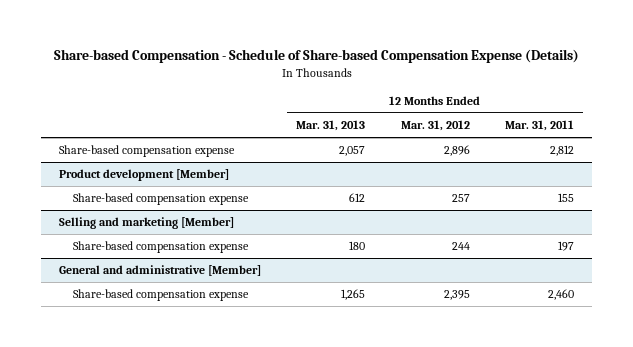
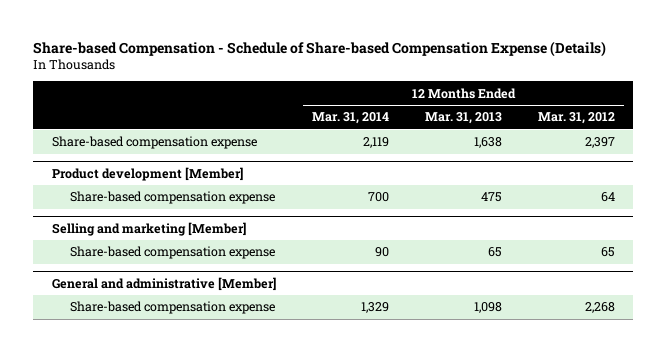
- | 12 Months Ended Mar. 31, 2013 | 12 Months Ended Mar. 31, 2012 | 12 Months Ended Mar. 31, 2011
+ | 12 Months Ended Mar. 31, 2014 | 12 Months Ended Mar. 31, 2013 | 12 Months Ended Mar. 31, 2012
- Share-based compensation expense | 2,057 | 2,896 | 2,812
+ Share-based compensation expense | 2,119 | 1,638 | 2,397
@ Product development [Member]
- Share-based compensation expense | 612 | 257 | 155
+ Share-based compensation expense | 700 | 475 | 64
@ Selling and marketing [Member]
- Share-based compensation expense | 180 | 244 | 197
+ Share-based compensation expense | 90 | 65 | 65
@ General and administrative [Member]
- Share-based compensation expense | 1,265 | 2,395 | 2,460
+ Share-based compensation expense | 1,329 | 1,098 | 2,268

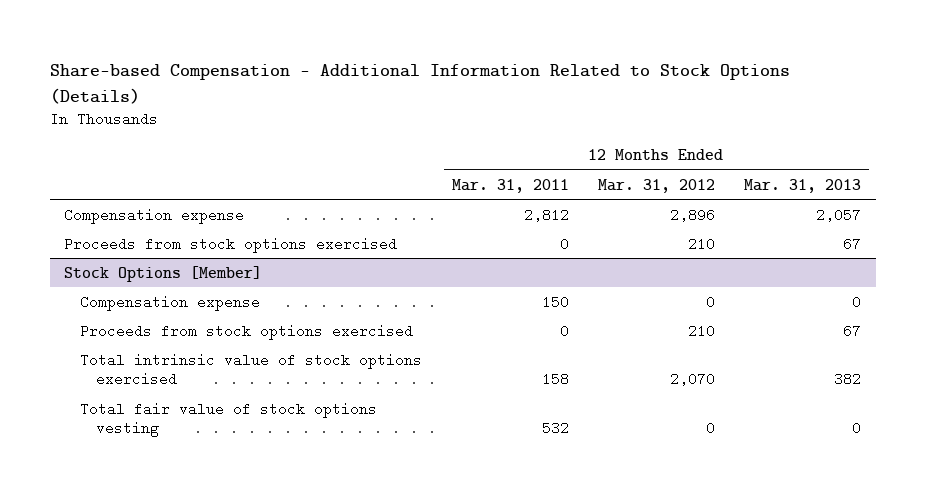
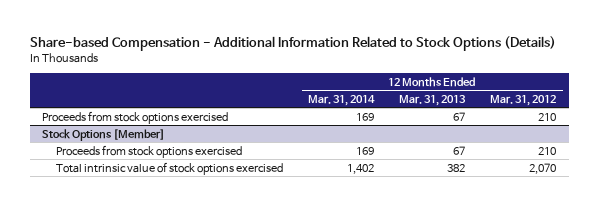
- | 12 Months Ended Mar. 31, 2011 | 12 Months Ended Mar. 31, 2012 | 12 Months Ended Mar. 31, 2013
+ | 12 Months Ended Mar. 31, 2014 | 12 Months Ended Mar. 31, 2013 | 12 Months Ended Mar. 31, 2012
- Compensation expense | 2,812 | 2,896 | 2,057
@ Stock Options [Member]
- Compensation expense | 150 | 0 | 0
- Total fair value of stock options vesting | 532 | 0 | 0

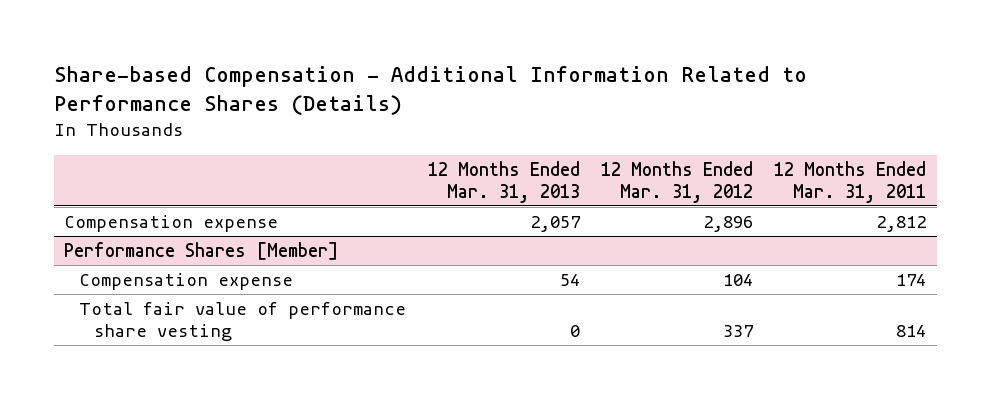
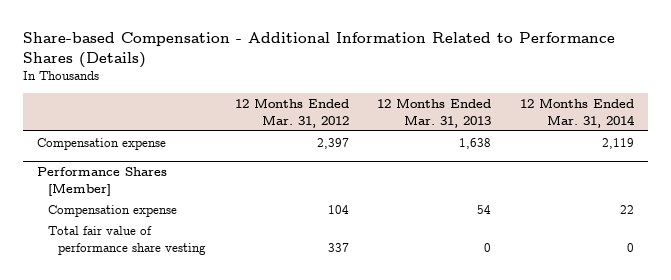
- | 12 Months Ended Mar. 31, 2013 | 12 Months Ended Mar. 31, 2012 | 12 Months Ended Mar. 31, 2011
+ | 12 Months Ended Mar. 31, 2012 | 12 Months Ended Mar. 31, 2013 | 12 Months Ended Mar. 31, 2014
- Compensation expense | 2,057 | 2,896 | 2,812
+ Compensation expense | 2,397 | 1,638 | 2,119

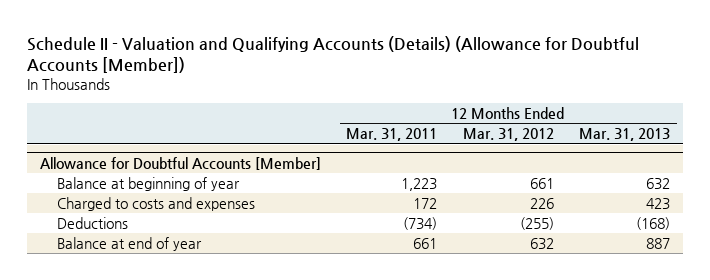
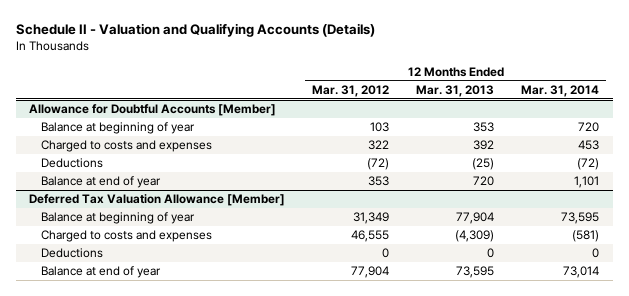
- Schedule II - Valuation and Qualifying Accounts (Details) (Allowance for Doubtful Accounts [Member])
+ Schedule II - Valuation and Qualifying Accounts (Details)
- | 12 Months Ended Mar. 31, 2011 | 12 Months Ended Mar. 31, 2012 | 12 Months Ended Mar. 31, 2013
+ | 12 Months Ended Mar. 31, 2012 | 12 Months Ended Mar. 31, 2013 | 12 Months Ended Mar. 31, 2014
@ Allowance for Doubtful Accounts [Member]
- Balance at beginning of year | 1,223 | 661 | 632
- Charged to costs and expenses | 172 | 226 | 423
- Deductions | (734) | (255) | (168)
- Balance at end of year | 661 | 632 | 887
+ Balance at beginning of year | 103 | 353 | 720
+ Charged to costs and expenses | 322 | 392 | 453
+ Deductions | (72) | (25) | (72)
+ Balance at end of year | 353 | 720 | 1,101
+ Deferred Tax Valuation Allowance [Member]
+ Balance at beginning of year | 31,349 | 77,904 | 73,595
+ Charged to costs and expenses | 46,555 | (4,309) | (581)
+ Deductions | 0 | 0 | 0
+ Balance at end of year | 77,904 | 73,595 | 73,014

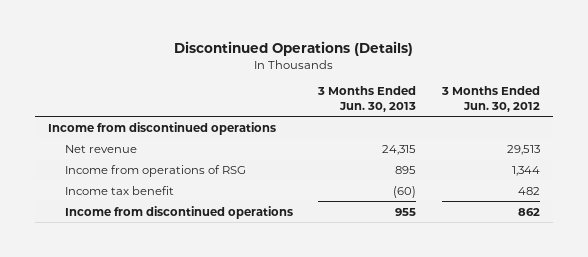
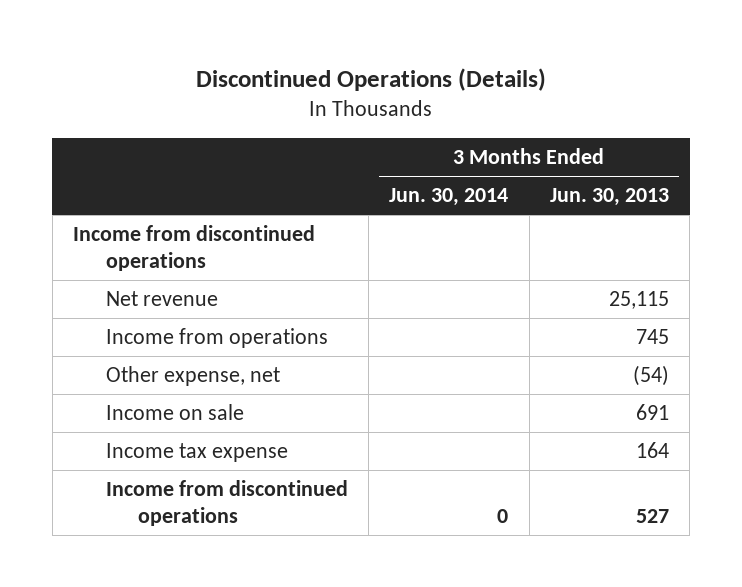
- | 3 Months Ended Jun. 30, 2013 | 3 Months Ended Jun. 30, 2012
+ | 3 Months Ended Jun. 30, 2014 | 3 Months Ended Jun. 30, 2013
- Net revenue | 24,315 | 29,513
- Income from operations of RSG | 895 | 1,344
- Income tax benefit | (60) | 482
- Income from discontinued operations | 955 | 862
+ Net revenue | | 25,115
+ Income from operations | | 745
+ Other expense, net | | (54)
+ Income on sale | | 691
+ Income tax expense | | 164
+ Income from discontinued operations | 0 | 527

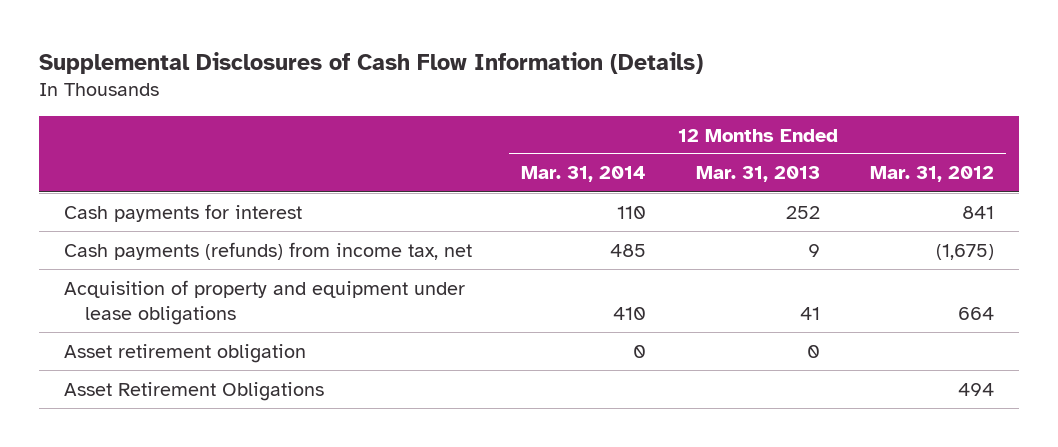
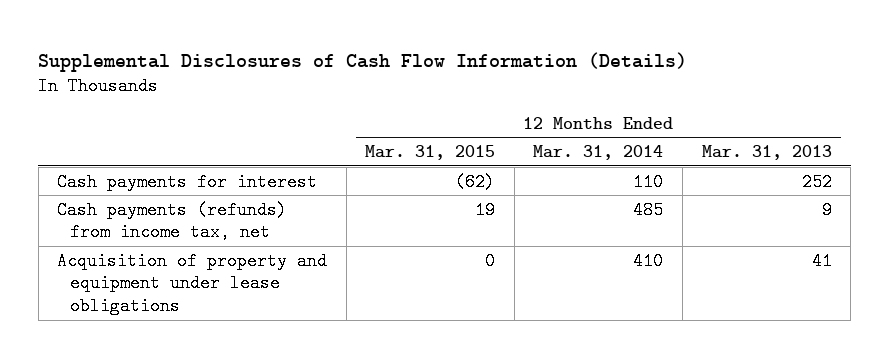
- | 12 Months Ended Mar. 31, 2014 | 12 Months Ended Mar. 31, 2013 | 12 Months Ended Mar. 31, 2012
+ | 12 Months Ended Mar. 31, 2015 | 12 Months Ended Mar. 31, 2014 | 12 Months Ended Mar. 31, 2013
- Asset retirement obligation | 0 | 0 |
- Asset Retirement Obligations | | | 494

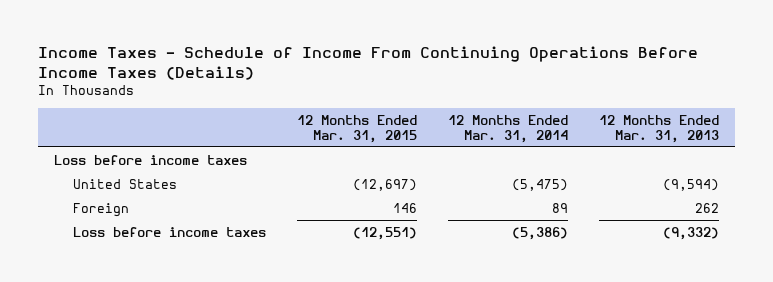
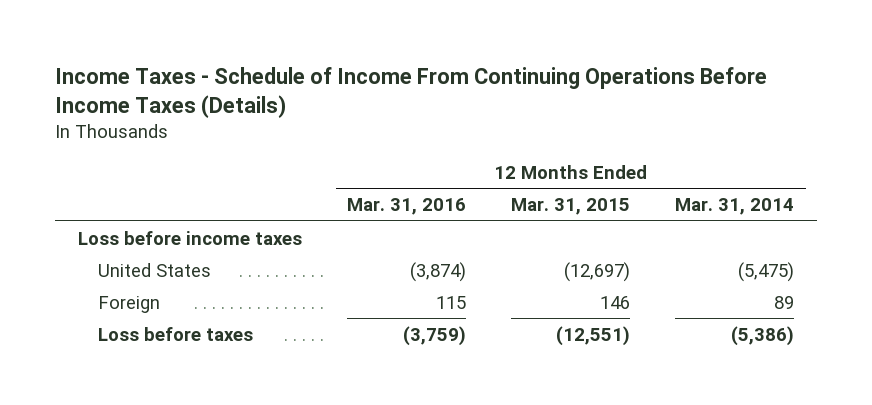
- | 12 Months Ended Mar. 31, 2015 | 12 Months Ended Mar. 31, 2014 | 12 Months Ended Mar. 31, 2013
+ | 12 Months Ended Mar. 31, 2016 | 12 Months Ended Mar. 31, 2015 | 12 Months Ended Mar. 31, 2014
- Loss before income taxes | (12,551) | (5,386) | (9,332)
+ Loss before taxes | (3,759) | (12,551) | (5,386)

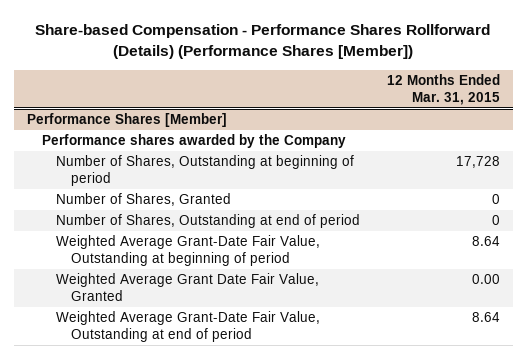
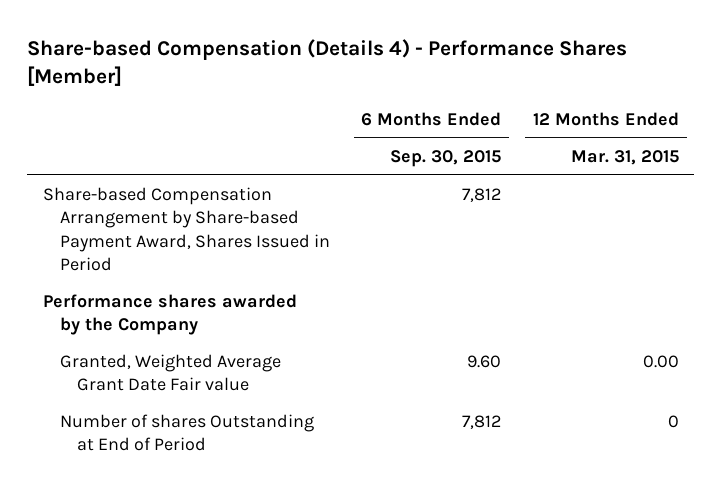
- Share-based Compensation - Performance Shares Rollforward (Details) (Performance Shares [Member])
+ Share-based Compensation (Details 4) - Performance Shares [Member]
- | 12 Months Ended Mar. 31, 2015
+ | 6 Months Ended Sep. 30, 2015 | 12 Months Ended Mar. 31, 2015
- Performance Shares [Member]
+ Share-based Compensation Arrangement by Share-based Payment Award, Shares Issued in Period | 7,812 |
- Number of Shares, Outstanding at beginning of period | 17,728
- Number of Shares, Granted | 0
- Number of Shares, Outstanding at end of period | 0
- Weighted Average Grant-Date Fair Value, Outstanding at beginning of period | 8.64
- Weighted Average Grant Date Fair Value, Granted | 0.00
- Weighted Average Grant-Date Fair Value, Outstanding at end of period | 8.64
+ Granted, Weighted Average Grant Date Fair value | 9.60 | 0.00
+ Number of shares Outstanding at End of Period | 7,812 | 0

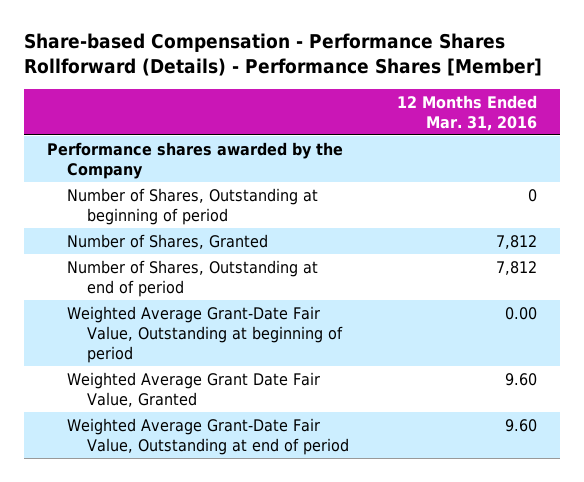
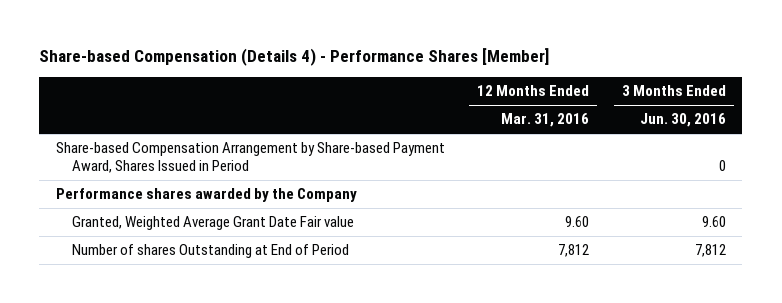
- Share-based Compensation - Performance Shares Rollforward (Details) - Performance Shares [Member]
+ Share-based Compensation (Details 4) - Performance Shares [Member]
- | 12 Months Ended Mar. 31, 2016
+ | 12 Months Ended Mar. 31, 2016 | 3 Months Ended Jun. 30, 2016
+ Share-based Compensation Arrangement by Share-based Payment Award, Shares Issued in Period | | 0
- Number of Shares, Outstanding at beginning of period | 0
- Number of Shares, Granted | 7,812
- Number of Shares, Outstanding at end of period | 7,812
- Weighted Average Grant-Date Fair Value, Outstanding at beginning of period | 0.00
- Weighted Average Grant Date Fair Value, Granted | 9.60
- Weighted Average Grant-Date Fair Value, Outstanding at end of period | 9.60
+ Granted, Weighted Average Grant Date Fair value | 9.60 | 9.60
+ Number of shares Outstanding at End of Period | 7,812 | 7,812

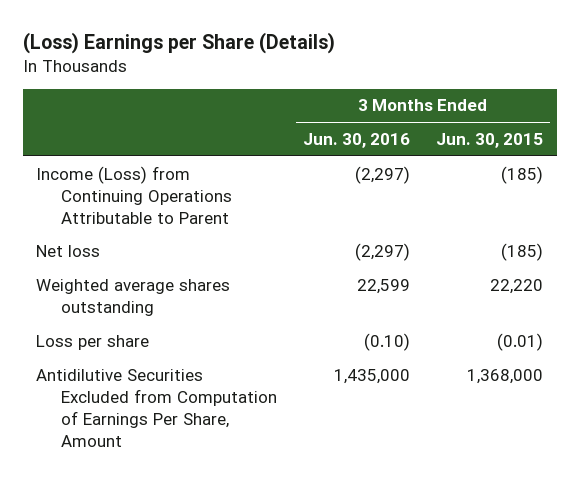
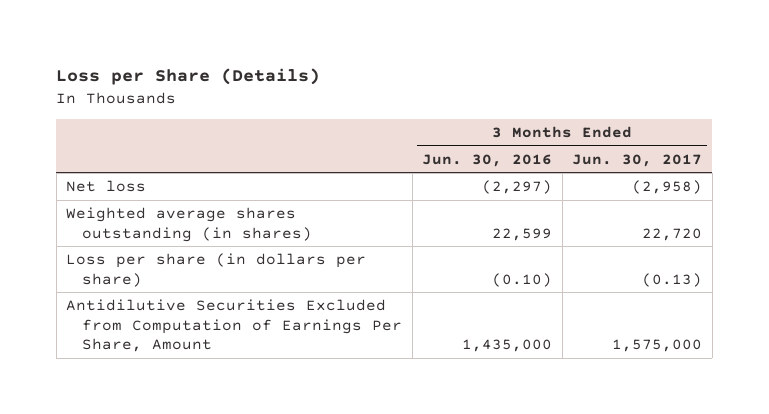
- (Loss) Earnings per Share (Details)
+ Loss per Share (Details)
- | 3 Months Ended Jun. 30, 2016 | 3 Months Ended Jun. 30, 2015
+ | 3 Months Ended Jun. 30, 2016 | 3 Months Ended Jun. 30, 2017
- Income (Loss) from Continuing Operations Attributable to Parent | (2,297) | (185)
- Weighted average shares outstanding | 22,599 | 22,220
- Loss per share | (0.10) | (0.01)
+ Weighted average shares outstanding (in shares) | 22,599 | 22,720
+ Loss per share (in dollars per share) | (0.10) | (0.13)

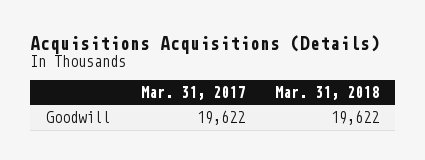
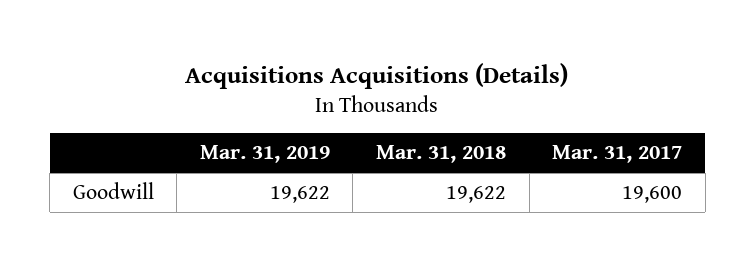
- | Mar. 31, 2017 | Mar. 31, 2018
+ | Mar. 31, 2019 | Mar. 31, 2018 | Mar. 31, 2017
- Goodwill | 19,622 | 19,622
+ Goodwill | 19,622 | 19,622 | 19,600

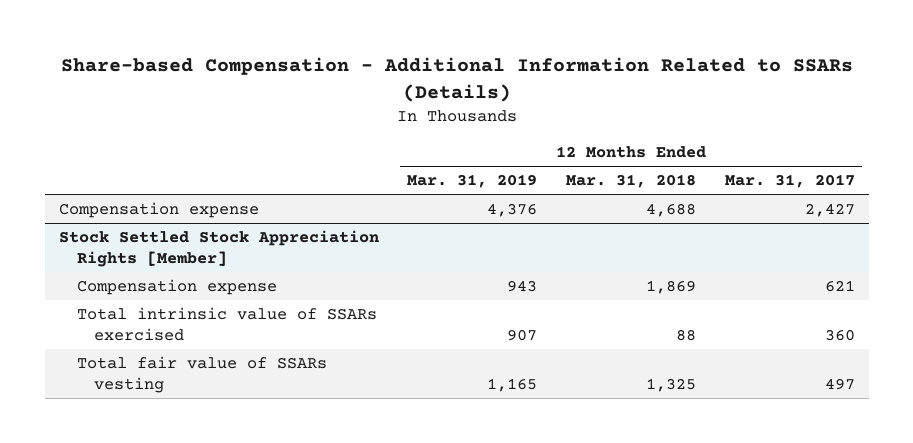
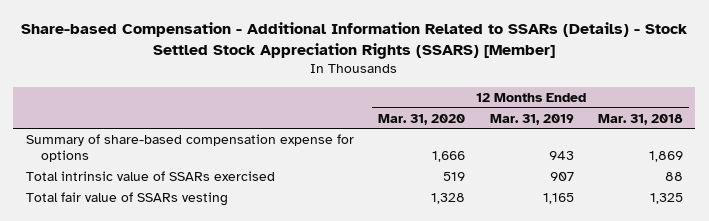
- Share-based Compensation - Additional Information Related to SSARs (Details)
+ Share-based Compensation - Additional Information Related to SSARs (Details) - Stock Settled Stock Appreciation Rights (SSARS) [Member]
- | 12 Months Ended Mar. 31, 2019 | 12 Months Ended Mar. 31, 2018 | 12 Months Ended Mar. 31, 2017
+ | 12 Months Ended Mar. 31, 2020 | 12 Months Ended Mar. 31, 2019 | 12 Months Ended Mar. 31, 2018
- Compensation expense | 4,376 | 4,688 | 2,427
- Stock Settled Stock Appreciation Rights [Member]
- Compensation expense | 943 | 1,869 | 621
+ Summary of share-based compensation expense for options | 1,666 | 943 | 1,869

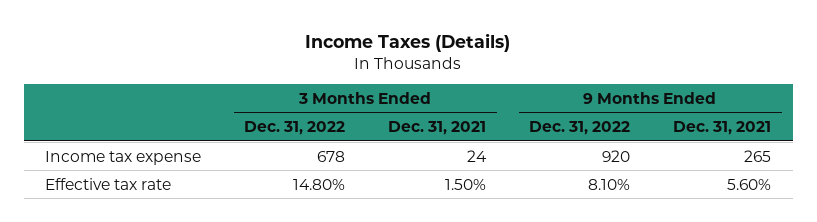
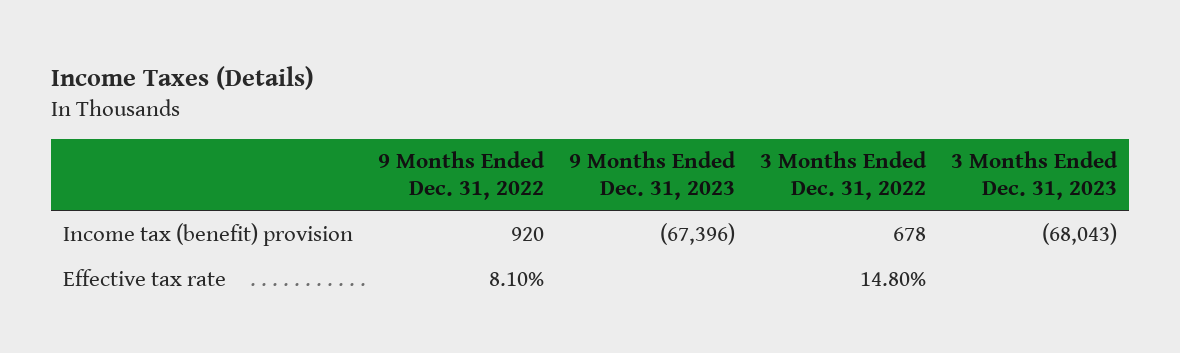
- | 3 Months Ended Dec. 31, 2022 | 3 Months Ended Dec. 31, 2021 | 9 Months Ended Dec. 31, 2022 | 9 Months Ended Dec. 31, 2021
+ | 9 Months Ended Dec. 31, 2022 | 9 Months Ended Dec. 31, 2023 | 3 Months Ended Dec. 31, 2022 | 3 Months Ended Dec. 31, 2023
- Income tax expense | 678 | 24 | 920 | 265
+ Income tax (benefit) provision | 920 | (67,396) | 678 | (68,043)

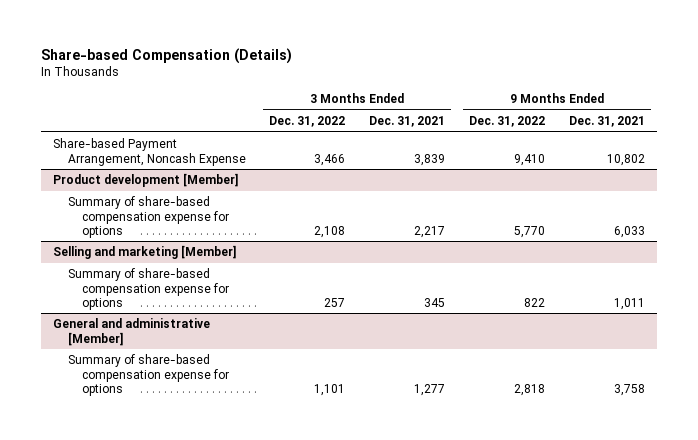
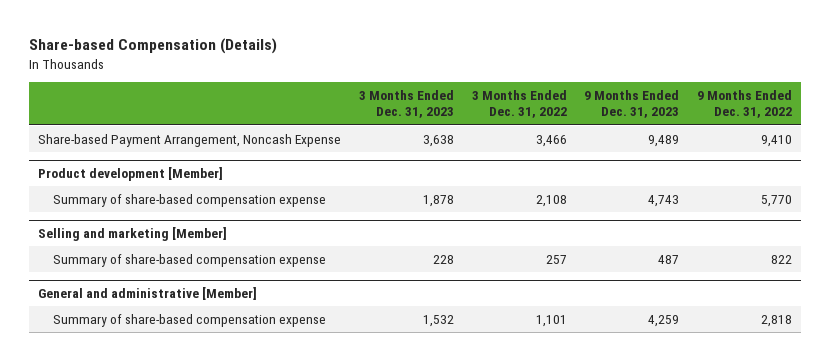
- | 3 Months Ended Dec. 31, 2022 | 3 Months Ended Dec. 31, 2021 | 9 Months Ended Dec. 31, 2022 | 9 Months Ended Dec. 31, 2021
+ | 3 Months Ended Dec. 31, 2023 | 3 Months Ended Dec. 31, 2022 | 9 Months Ended Dec. 31, 2023 | 9 Months Ended Dec. 31, 2022
@ Product development [Member]
- Summary of share-based compensation expense for options | 2,108 | 2,217 | 5,770 | 6,033
+ Summary of share-based compensation expense | 1,878 | 2,108 | 4,743 | 5,770
@ Selling and marketing [Member]
- Summary of share-based compensation expense for options | 257 | 345 | 822 | 1,011
+ Summary of share-based compensation expense | 228 | 257 | 487 | 822
@ General and administrative [Member]
- Summary of share-based compensation expense for options | 1,101 | 1,277 | 2,818 | 3,758
+ Summary of share-based compensation expense | 1,532 | 1,101 | 4,259 | 2,818

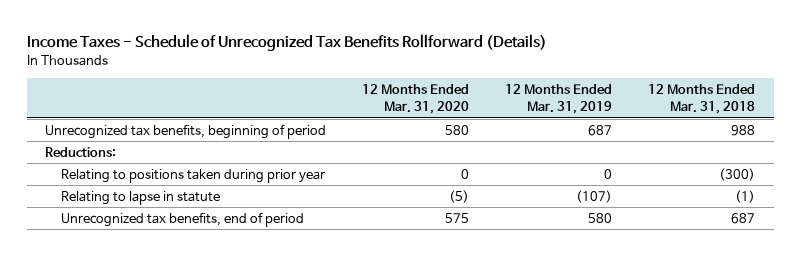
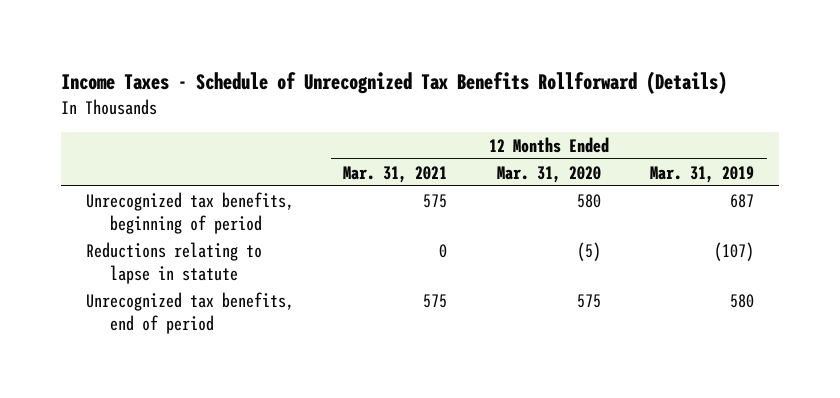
- | 12 Months Ended Mar. 31, 2020 | 12 Months Ended Mar. 31, 2019 | 12 Months Ended Mar. 31, 2018
+ | 12 Months Ended Mar. 31, 2021 | 12 Months Ended Mar. 31, 2020 | 12 Months Ended Mar. 31, 2019
- Reductions:
- Relating to positions taken during prior year | 0 | 0 | (300)
- Relating to lapse in statute | (5) | (107) | (1)
+ Reductions relating to lapse in statute | 0 | (5) | (107)

